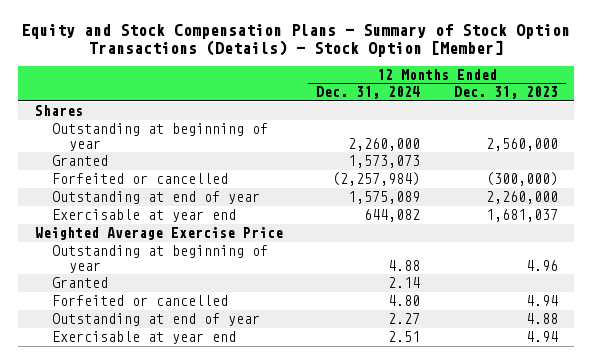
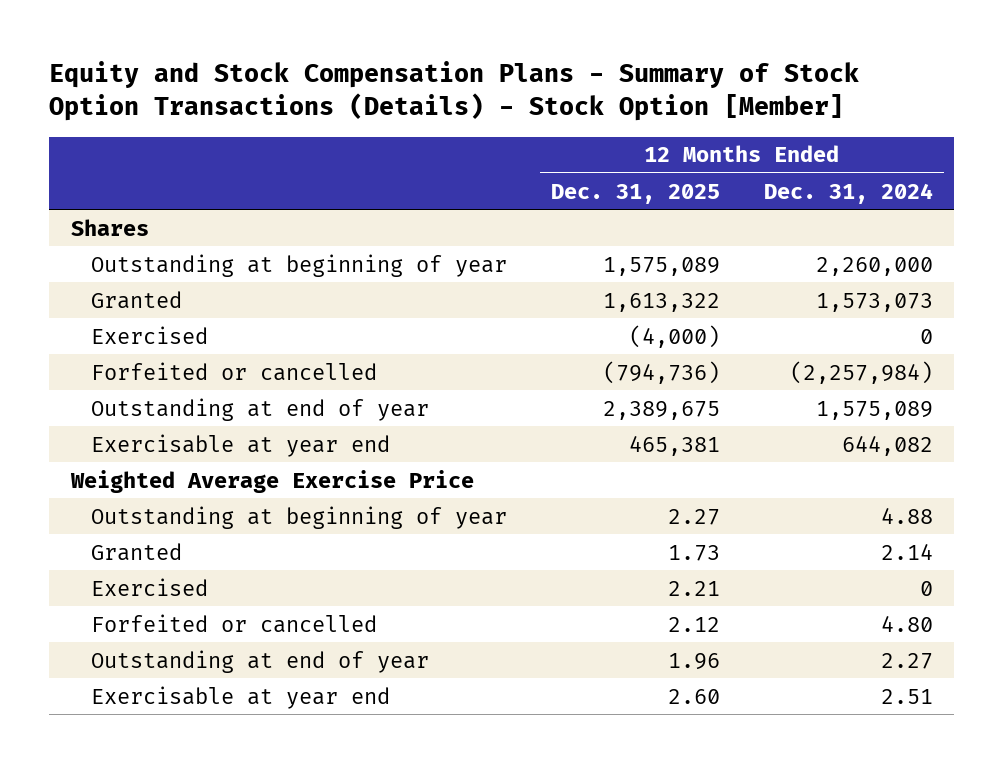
- | 12 Months Ended Dec. 31, 2024 | 12 Months Ended Dec. 31, 2023
+ | 12 Months Ended Dec. 31, 2025 | 12 Months Ended Dec. 31, 2024
+ Exercised | (4,000) | 0
+ Exercised | 2.21 | 0

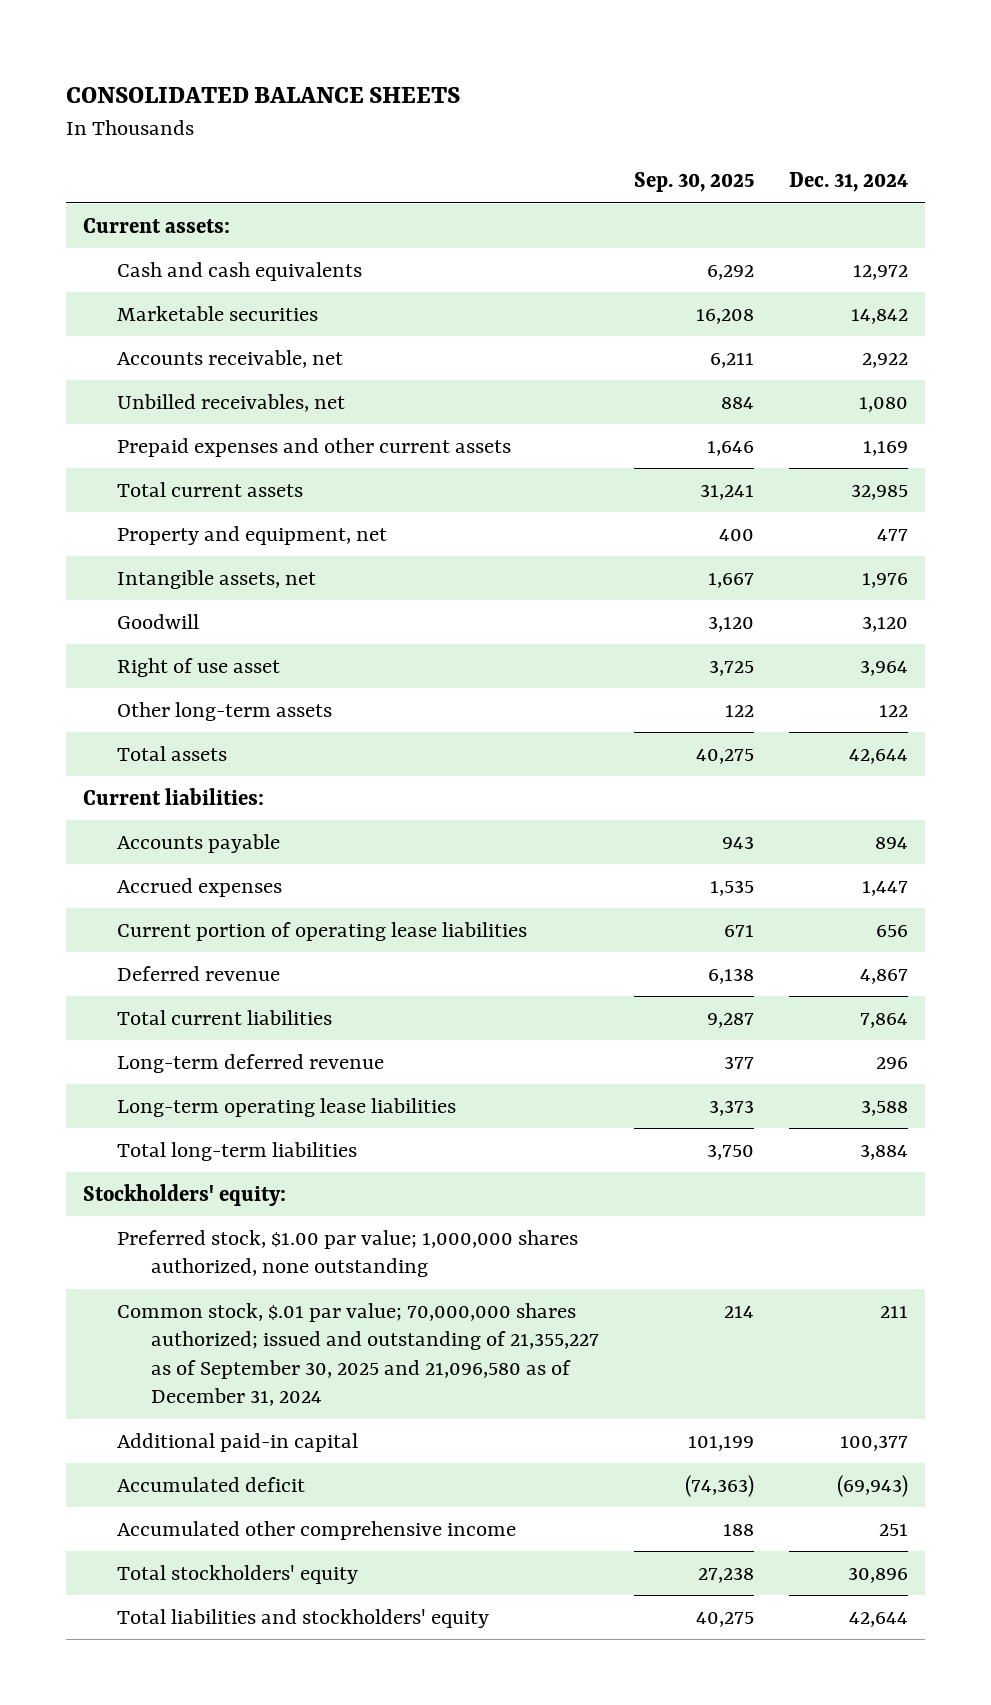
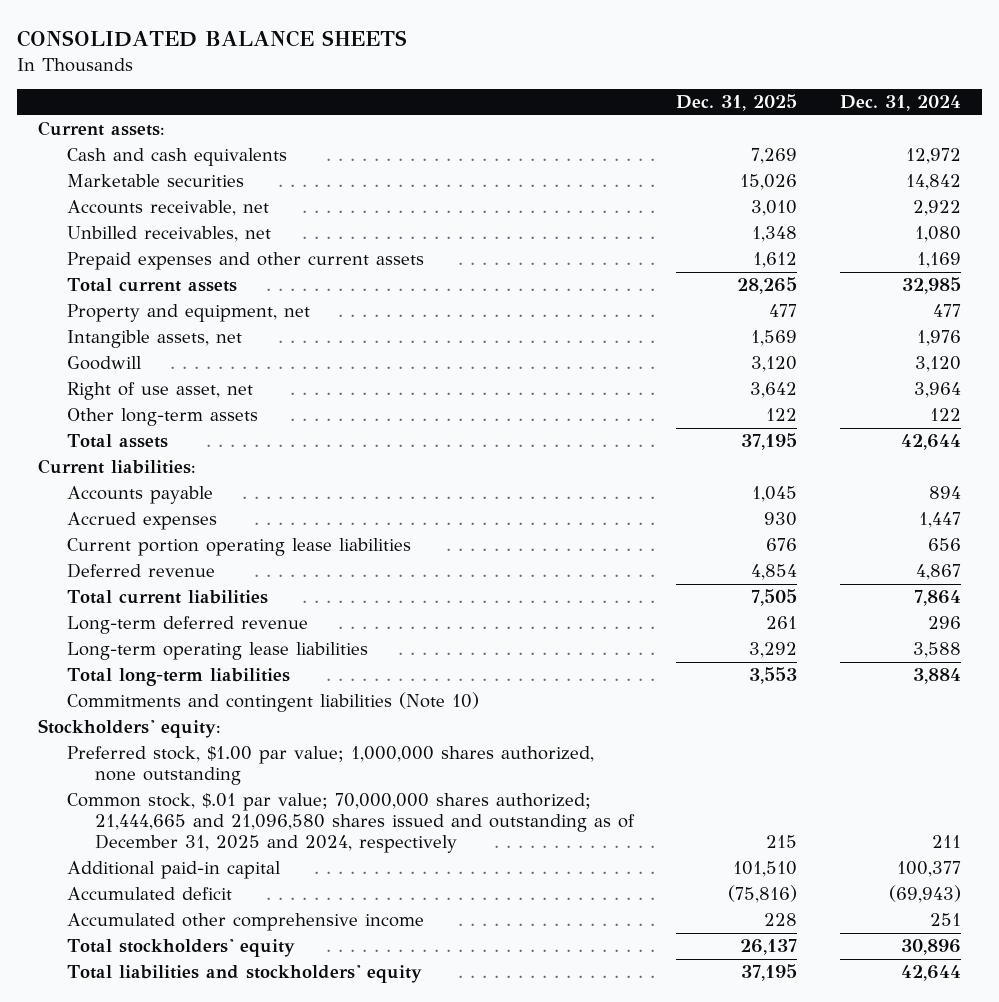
- | Sep. 30, 2025 | Dec. 31, 2024
+ | Dec. 31, 2025 | Dec. 31, 2024
- Right of use asset | 3,725 | 3,964
+ Right of use asset, net | 3,642 | 3,964
- Current portion of operating lease liabilities | 671 | 656
+ Current portion operating lease liabilities | 676 | 656
+ Commitments and contingent liabilities (Note 10)
- Common stock, $.01 par value; 70,000,000 shares authorized; issued and outstanding of 21,355,227 as of September 30, 2025 and 21,096,580 as of December 31, 2024 | 214 | 211
+ Common stock, $.01 par value; 70,000,000 shares authorized; 21,444,665 and 21,096,580 shares issued and outstanding as of December 31, 2025 and 2024, respectively | 215 | 211

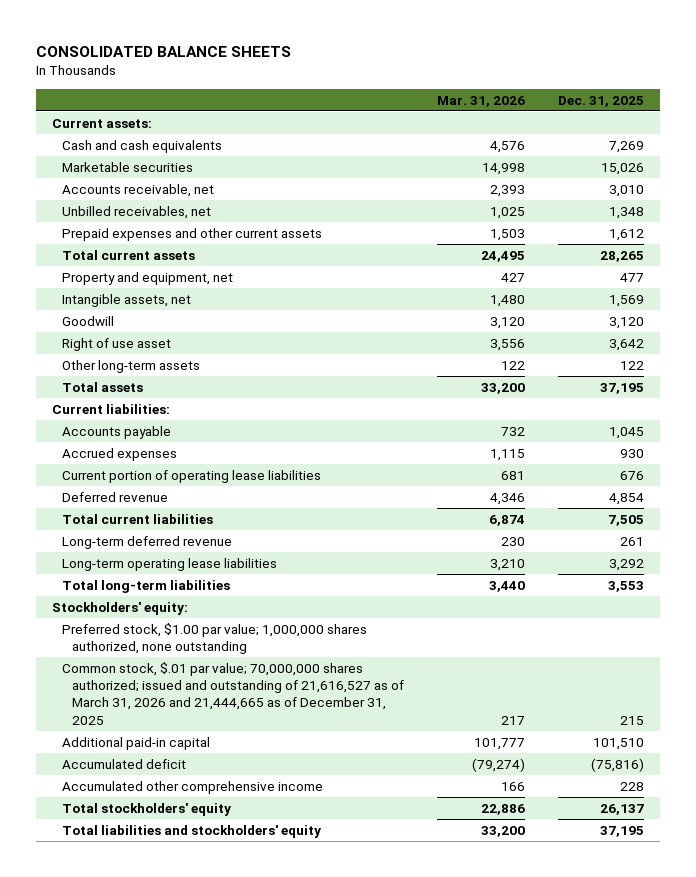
- | Dec. 31, 2025 | Dec. 31, 2024
+ | Mar. 31, 2026 | Dec. 31, 2025
- Right of use asset, net | 3,642 | 3,964
+ Right of use asset | 3,556 | 3,642
- Current portion operating lease liabilities | 676 | 656
+ Current portion of operating lease liabilities | 681 | 676
- Commitments and contingent liabilities (Note 10)
- Common stock, $.01 par value; 70,000,000 shares authorized; 21,444,665 and 21,096,580 shares issued and outstanding as of December 31, 2025 and 2024, respectively | 215 | 211
+ Common stock, $.01 par value; 70,000,000 shares authorized; issued and outstanding of 21,616,527 as of March 31, 2026 and 21,444,665 as of December 31, 2025 | 217 | 215

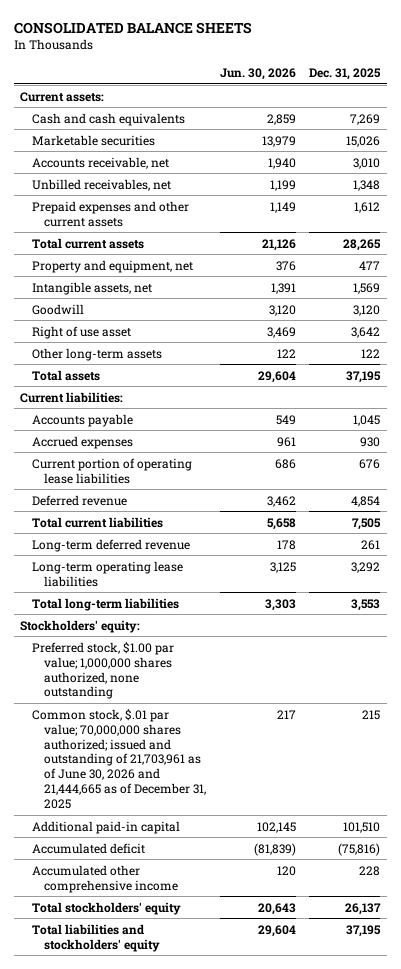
- | Mar. 31, 2026 | Dec. 31, 2025
+ | Jun. 30, 2026 | Dec. 31, 2025
- Common stock, $.01 par value; 70,000,000 shares authorized; issued and outstanding of 21,616,527 as of March 31, 2026 and 21,444,665 as of December 31, 2025 | 217 | 215
+ Common stock, $.01 par value; 70,000,000 shares authorized; issued and outstanding of 21,703,961 as of June 30, 2026 and 21,444,665 as of December 31, 2025 | 217 | 215

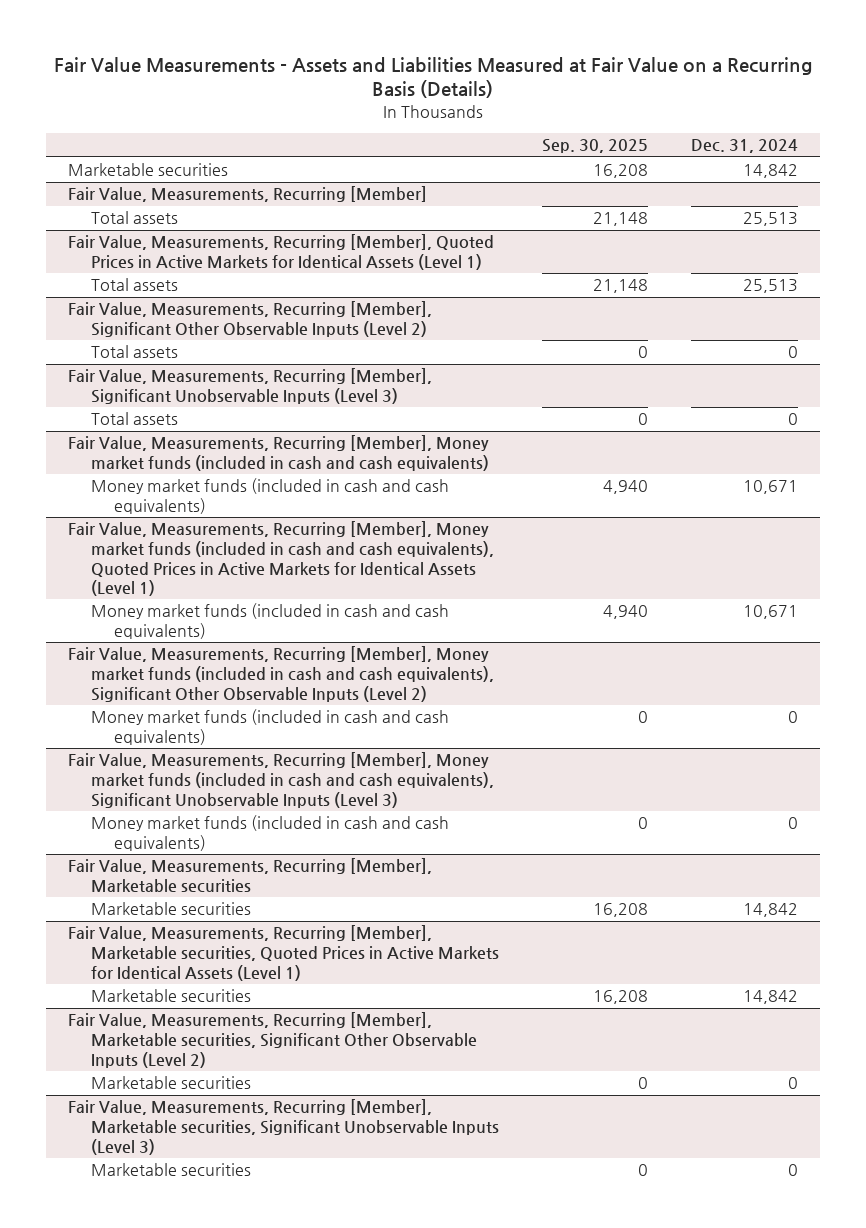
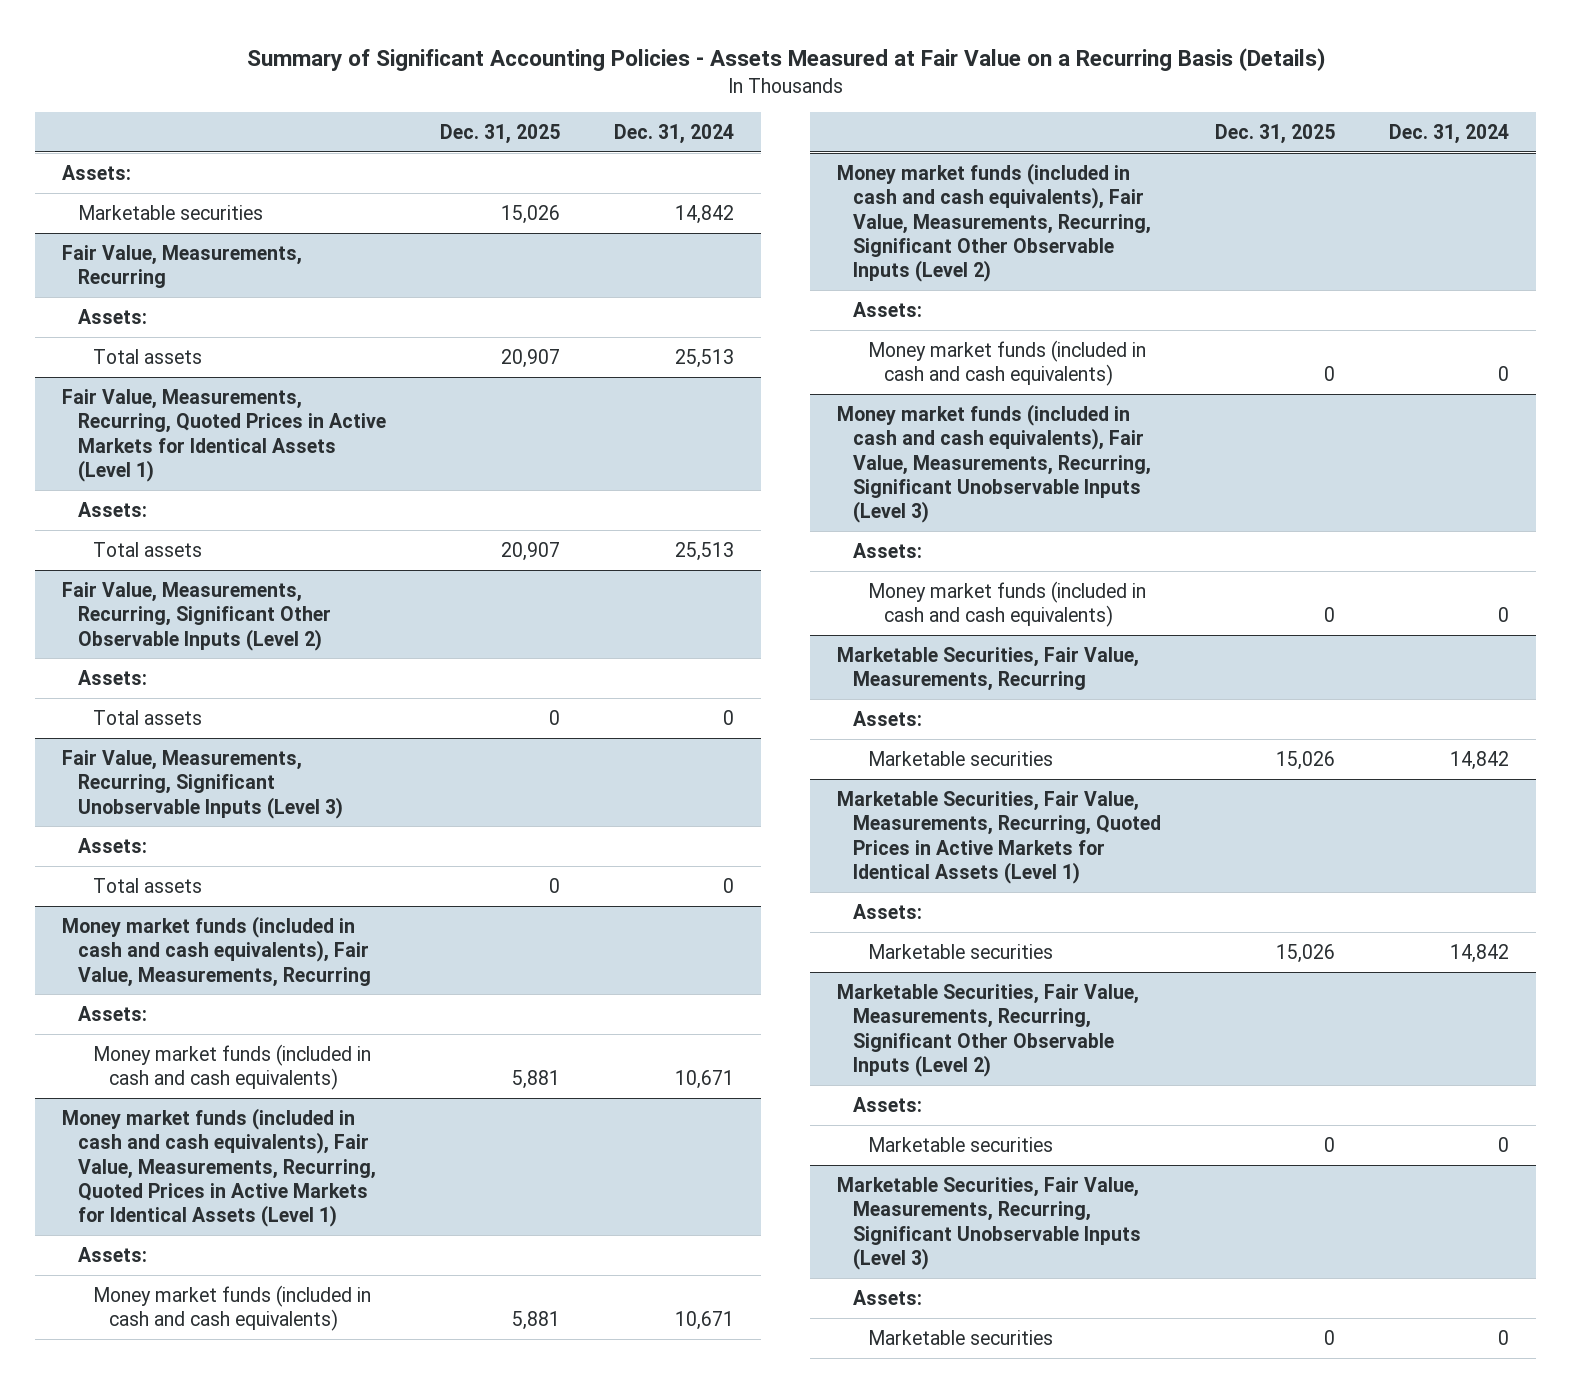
- Fair Value Measurements - Assets and Liabilities Measured at Fair Value on a Recurring Basis (Details)
+ Summary of Significant Accounting Policies - Assets Measured at Fair Value on a Recurring Basis (Details)
- | Sep. 30, 2025 | Dec. 31, 2024
+ | Dec. 31, 2025 | Dec. 31, 2024
+ Assets:
- Fair Value, Measurements, Recurring [Member]
+ Fair Value, Measurements, Recurring
+ Assets:
- Fair Value, Measurements, Recurring [Member], Quoted Prices in Active Markets for Identical Assets (Level 1)
+ Fair Value, Measurements, Recurring, Quoted Prices in Active Markets for Identical Assets (Level 1)
+ Assets:
- Fair Value, Measurements, Recurring [Member], Significant Other Observable Inputs (Level 2)
+ Fair Value, Measurements, Recurring, Significant Other Observable Inputs (Level 2)
+ Assets:
- Fair Value, Measurements, Recurring [Member], Significant Unobservable Inputs (Level 3)
+ Fair Value, Measurements, Recurring, Significant Unobservable Inputs (Level 3)
+ Assets:
- Fair Value, Measurements, Recurring [Member], Money market funds (included in cash and cash equivalents)
+ Money market funds (included in cash and cash equivalents), Fair Value, Measurements, Recurring
+ Assets:
- Fair Value, Measurements, Recurring [Member], Money market funds (included in cash and cash equivalents), Quoted Prices in Active Markets for Identical Assets (Level 1)
+ Money market funds (included in cash and cash equivalents), Fair Value, Measurements, Recurring, Quoted Prices in Active Markets for Identical Assets (Level 1)
+ Assets:
- Fair Value, Measurements, Recurring [Member], Money market funds (included in cash and cash equivalents), Significant Other Observable Inputs (Level 2)
+ Money market funds (included in cash and cash equivalents), Fair Value, Measurements, Recurring, Significant Other Observable Inputs (Level 2)
+ Assets:
- Fair Value, Measurements, Recurring [Member], Money market funds (included in cash and cash equivalents), Significant Unobservable Inputs (Level 3)
+ Money market funds (included in cash and cash equivalents), Fair Value, Measurements, Recurring, Significant Unobservable Inputs (Level 3)
+ Assets:
- Fair Value, Measurements, Recurring [Member], Marketable securities
+ Marketable Securities, Fair Value, Measurements, Recurring
+ Assets:
- Fair Value, Measurements, Recurring [Member], Marketable securities, Quoted Prices in Active Markets for Identical Assets (Level 1)
+ Marketable Securities, Fair Value, Measurements, Recurring, Quoted Prices in Active Markets for Identical Assets (Level 1)
+ Assets:
- Fair Value, Measurements, Recurring [Member], Marketable securities, Significant Other Observable Inputs (Level 2)
+ Marketable Securities, Fair Value, Measurements, Recurring, Significant Other Observable Inputs (Level 2)
+ Assets:
- Fair Value, Measurements, Recurring [Member], Marketable securities, Significant Unobservable Inputs (Level 3)
+ Marketable Securities, Fair Value, Measurements, Recurring, Significant Unobservable Inputs (Level 3)
+ Assets:

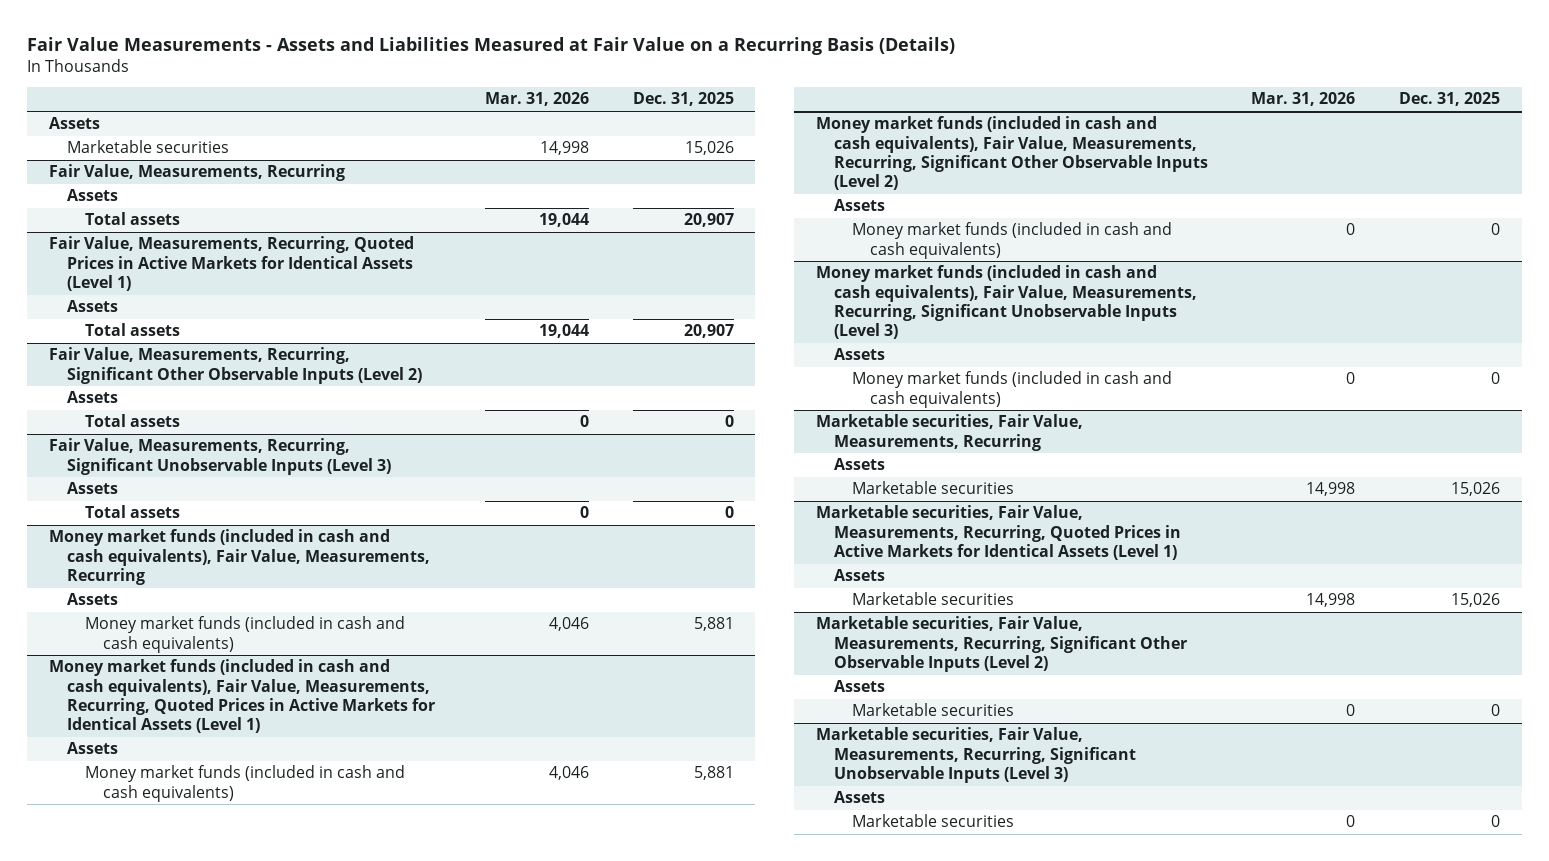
- Summary of Significant Accounting Policies - Assets Measured at Fair Value on a Recurring Basis (Details)
+ Fair Value Measurements - Assets and Liabilities Measured at Fair Value on a Recurring Basis (Details)
- | Dec. 31, 2025 | Dec. 31, 2024
+ | Mar. 31, 2026 | Dec. 31, 2025
- Assets:
+ Assets
@ Fair Value, Measurements, Recurring
- Assets:
+ Assets
@ Fair Value, Measurements, Recurring, Quoted Prices in Active Markets for Identical Assets (Level 1)
- Assets:
+ Assets
@ Fair Value, Measurements, Recurring, Significant Other Observable Inputs (Level 2)
- Assets:
+ Assets
@ Fair Value, Measurements, Recurring, Significant Unobservable Inputs (Level 3)
- Assets:
+ Assets
@ Money market funds (included in cash and cash equivalents), Fair Value, Measurements, Recurring
- Assets:
+ Assets
@ Money market funds (included in cash and cash equivalents), Fair Value, Measurements, Recurring, Quoted Prices in Active Markets for Identical Assets (Level 1)
- Assets:
+ Assets
@ Money market funds (included in cash and cash equivalents), Fair Value, Measurements, Recurring, Significant Other Observable Inputs (Level 2)
- Assets:
+ Assets
@ Money market funds (included in cash and cash equivalents), Fair Value, Measurements, Recurring, Significant Unobservable Inputs (Level 3)
- Assets:
+ Assets
- Marketable Securities, Fair Value, Measurements, Recurring
- Assets:
+ Marketable securities, Fair Value, Measurements, Recurring
+ Assets
- Marketable Securities, Fair Value, Measurements, Recurring, Quoted Prices in Active Markets for Identical Assets (Level 1)
- Assets:
+ Marketable securities, Fair Value, Measurements, Recurring, Quoted Prices in Active Markets for Identical Assets (Level 1)
+ Assets
- Marketable Securities, Fair Value, Measurements, Recurring, Significant Other Observable Inputs (Level 2)
- Assets:
+ Marketable securities, Fair Value, Measurements, Recurring, Significant Other Observable Inputs (Level 2)
+ Assets
- Marketable Securities, Fair Value, Measurements, Recurring, Significant Unobservable Inputs (Level 3)
- Assets:
+ Marketable securities, Fair Value, Measurements, Recurring, Significant Unobservable Inputs (Level 3)
+ Assets

